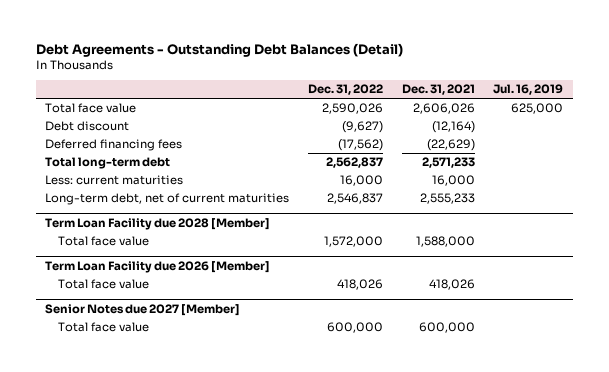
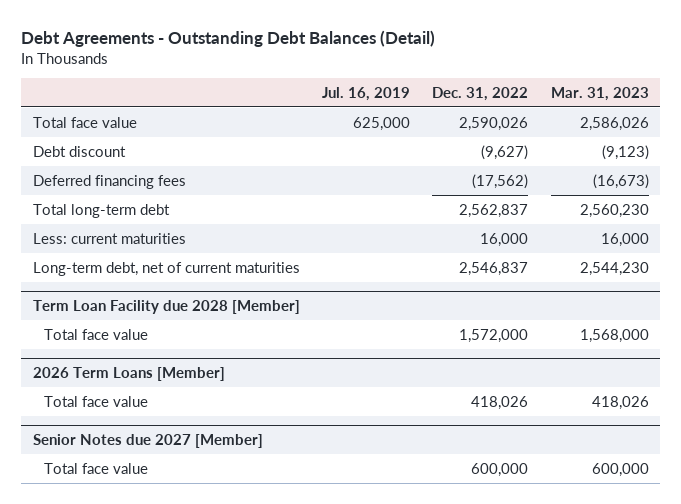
- | Dec. 31, 2022 | Dec. 31, 2021 | Jul. 16, 2019
+ | Jul. 16, 2019 | Dec. 31, 2022 | Mar. 31, 2023
- Term Loan Facility due 2026 [Member]
+ 2026 Term Loans [Member]

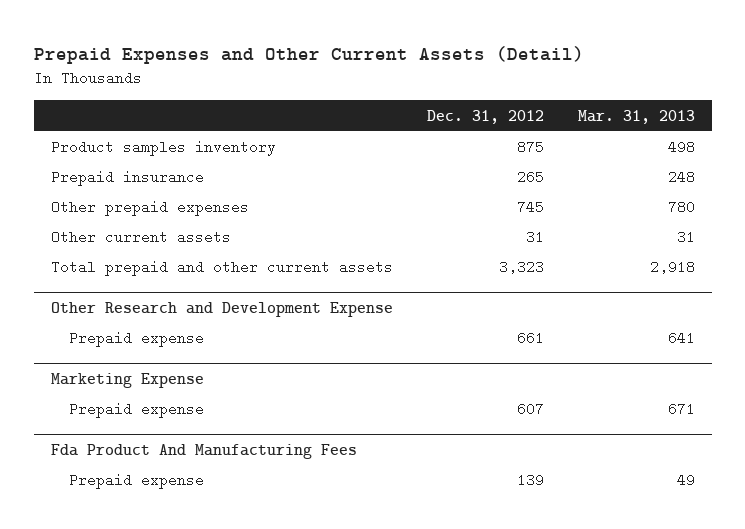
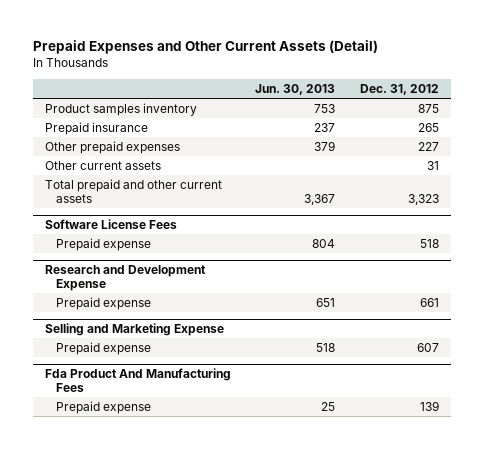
- | Dec. 31, 2012 | Mar. 31, 2013
+ | Jun. 30, 2013 | Dec. 31, 2012
- Other prepaid expenses | 745 | 780
+ Other prepaid expenses | 379 | 227
- Other Research and Development Expense
+ Software License Fees
+ Prepaid expense | 804 | 518
+ Research and Development Expense
- Marketing Expense
+ Selling and Marketing Expense

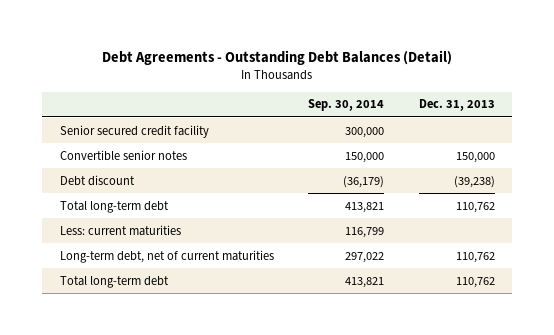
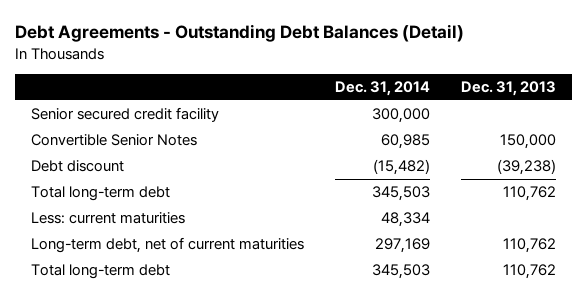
- | Sep. 30, 2014 | Dec. 31, 2013
+ | Dec. 31, 2014 | Dec. 31, 2013
- Convertible senior notes | 150,000 | 150,000
+ Convertible Senior Notes | 60,985 | 150,000

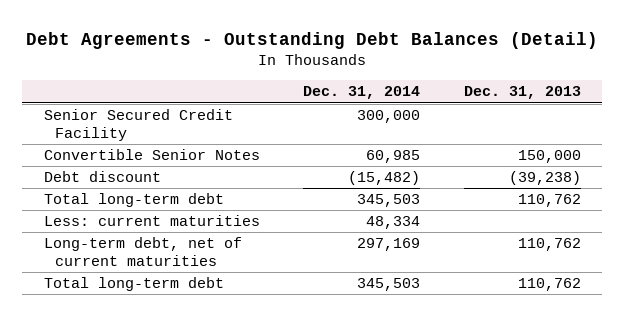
- Senior secured credit facility | 300,000 |
+ Senior Secured Credit Facility | 300,000 |

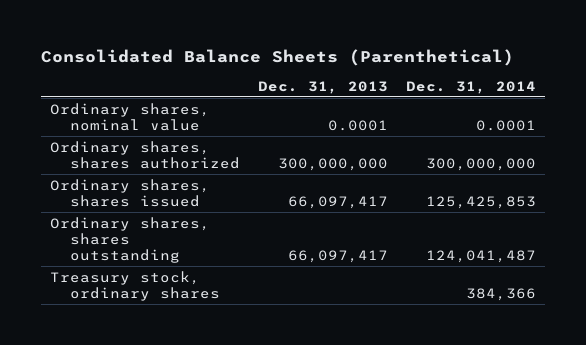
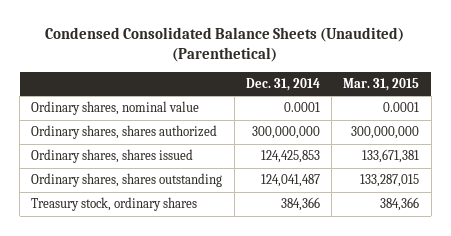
- Consolidated Balance Sheets (Parenthetical)
+ Condensed Consolidated Balance Sheets (Unaudited) (Parenthetical)
- | Dec. 31, 2013 | Dec. 31, 2014
+ | Dec. 31, 2014 | Mar. 31, 2015
- Ordinary shares, shares issued | 66,097,417 | 125,425,853
+ Ordinary shares, shares issued | 124,425,853 | 133,671,381

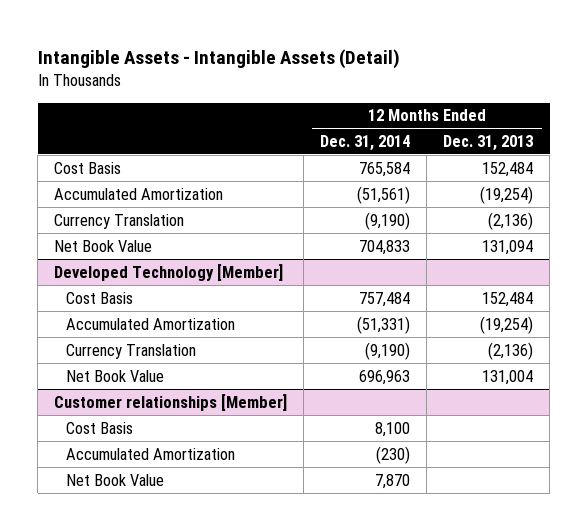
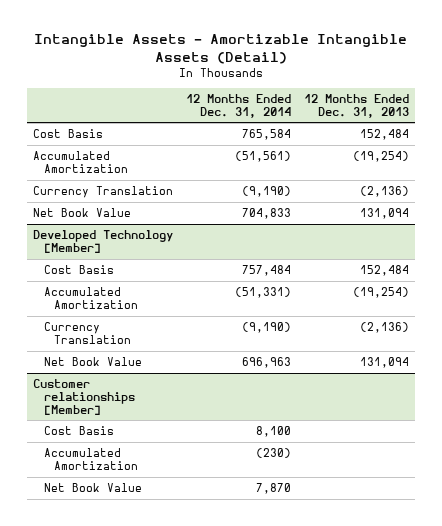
- Intangible Assets - Intangible Assets (Detail)
+ Intangible Assets - Amortizable Intangible Assets (Detail)
@ Developed Technology [Member]
- Net Book Value | 696,963 | 131,004
+ Net Book Value | 696,963 | 131,094

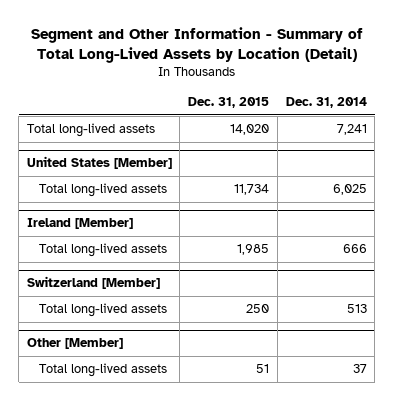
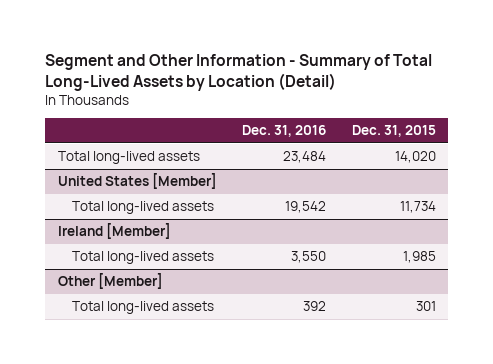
- | Dec. 31, 2015 | Dec. 31, 2014
+ | Dec. 31, 2016 | Dec. 31, 2015
- Switzerland [Member]
- Total long-lived assets | 250 | 513
@ Other [Member]
- Total long-lived assets | 51 | 37
+ Total long-lived assets | 392 | 301

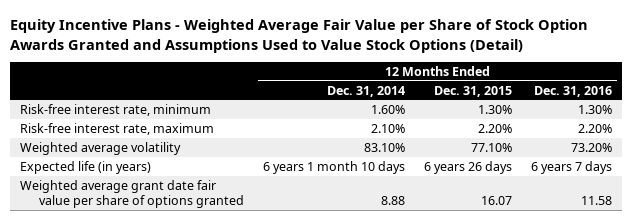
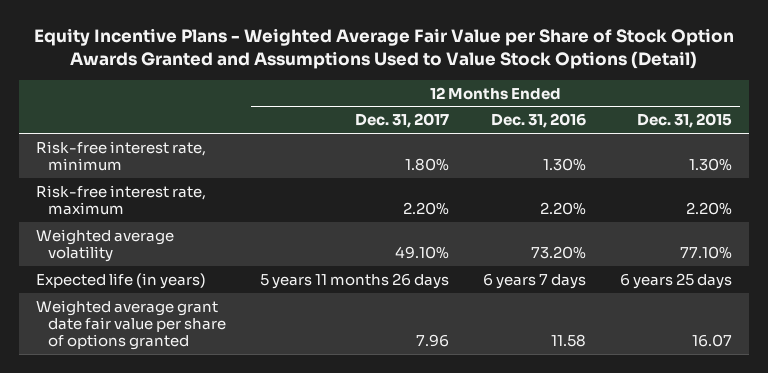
- | 12 Months Ended Dec. 31, 2014 | 12 Months Ended Dec. 31, 2015 | 12 Months Ended Dec. 31, 2016
+ | 12 Months Ended Dec. 31, 2017 | 12 Months Ended Dec. 31, 2016 | 12 Months Ended Dec. 31, 2015
- Expected life (in years) | 6 years 1 month 10 days | 6 years 26 days | 6 years 7 days
+ Expected life (in years) | 5 years 11 months 26 days | 6 years 7 days | 6 years 25 days

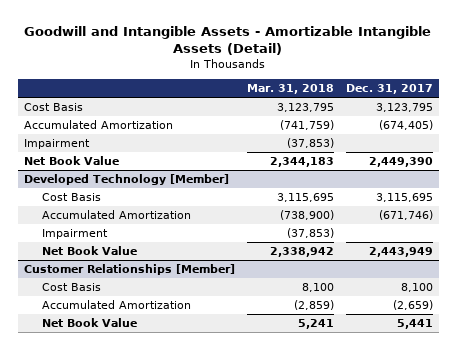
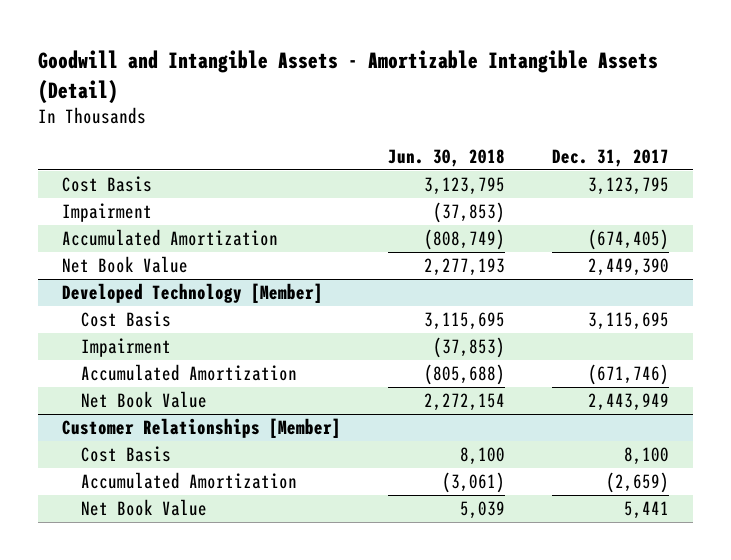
- | Mar. 31, 2018 | Dec. 31, 2017
+ | Jun. 30, 2018 | Dec. 31, 2017
moved down: Accumulated Amortization | (808,749) | (674,405)
@ Developed Technology [Member]
moved down: Accumulated Amortization | (805,688) | (671,746)

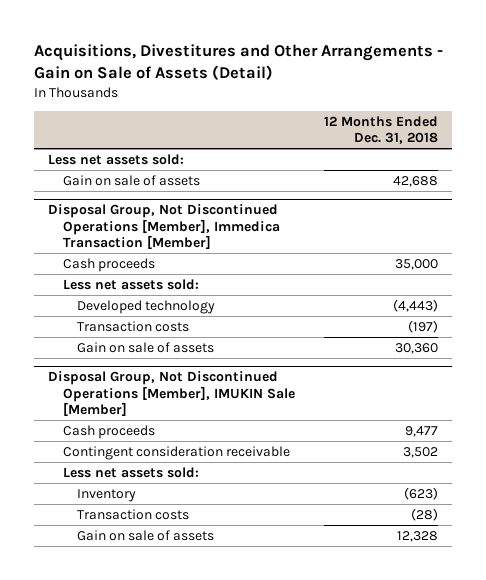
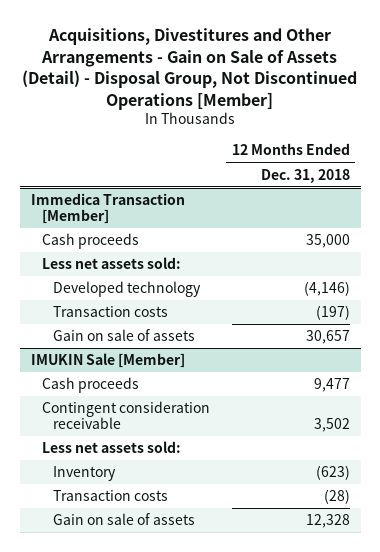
- Acquisitions, Divestitures and Other Arrangements - Gain on Sale of Assets (Detail)
+ Acquisitions, Divestitures and Other Arrangements - Gain on Sale of Assets (Detail) - Disposal Group, Not Discontinued Operations [Member]
- Less net assets sold:
- Gain on sale of assets | 42,688
- Disposal Group, Not Discontinued Operations [Member], Immedica Transaction [Member]
+ Immedica Transaction [Member]
- Developed technology | (4,443)
+ Developed technology | (4,146)
- Gain on sale of assets | 30,360
- Disposal Group, Not Discontinued Operations [Member], IMUKIN Sale [Member]
+ Gain on sale of assets | 30,657
+ IMUKIN Sale [Member]

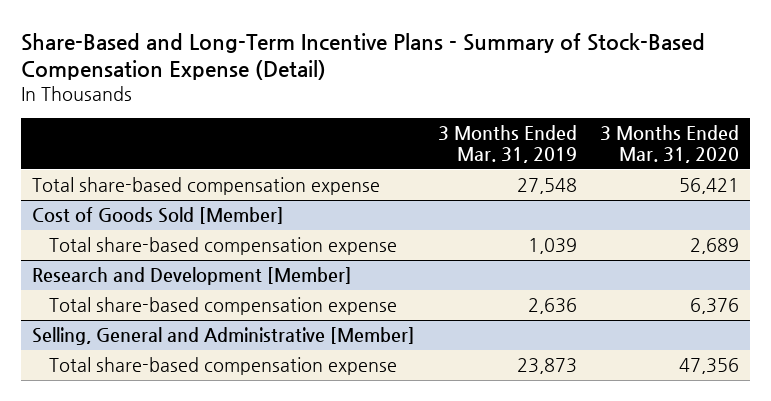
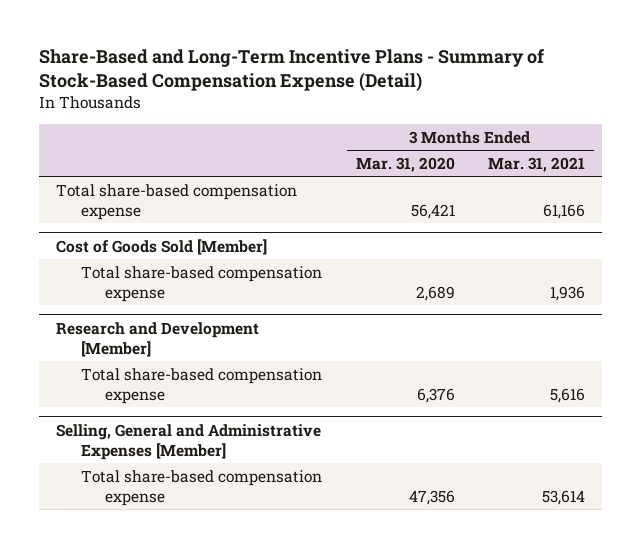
- | 3 Months Ended Mar. 31, 2019 | 3 Months Ended Mar. 31, 2020
+ | 3 Months Ended Mar. 31, 2020 | 3 Months Ended Mar. 31, 2021
- Selling, General and Administrative [Member]
+ Selling, General and Administrative Expenses [Member]

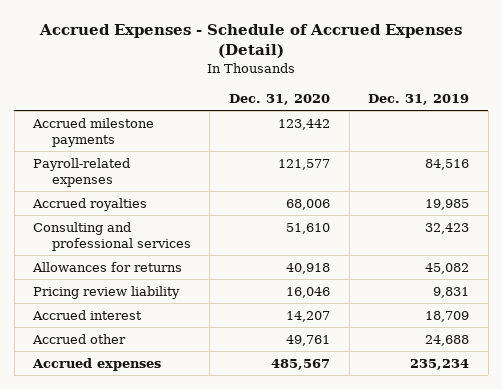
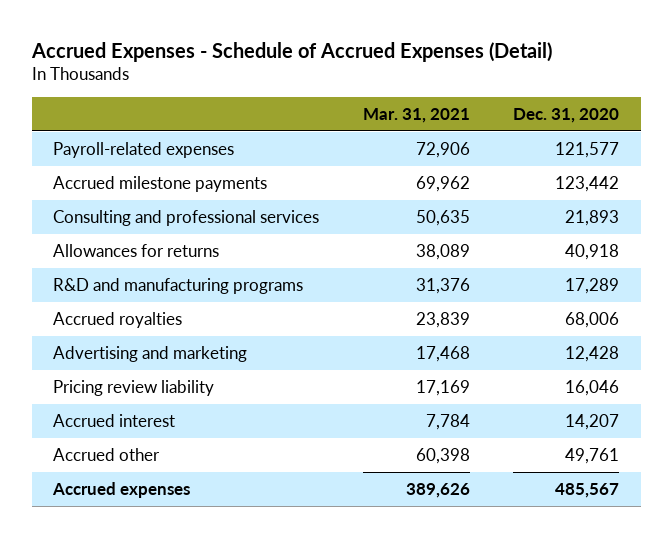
- | Dec. 31, 2020 | Dec. 31, 2019
+ | Mar. 31, 2021 | Dec. 31, 2020
- Consulting and professional services | 51,610 | 32,423
moved down: Accrued milestone payments | 69,962 | 123,442
+ Consulting and professional services | 50,635 | 21,893
+ R&D and manufacturing programs | 31,376 | 17,289
moved down: Accrued royalties | 23,839 | 68,006
+ Advertising and marketing | 17,468 | 12,428

